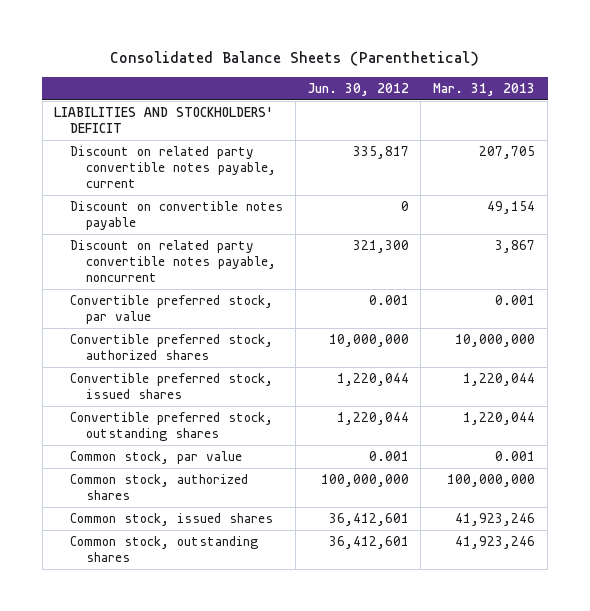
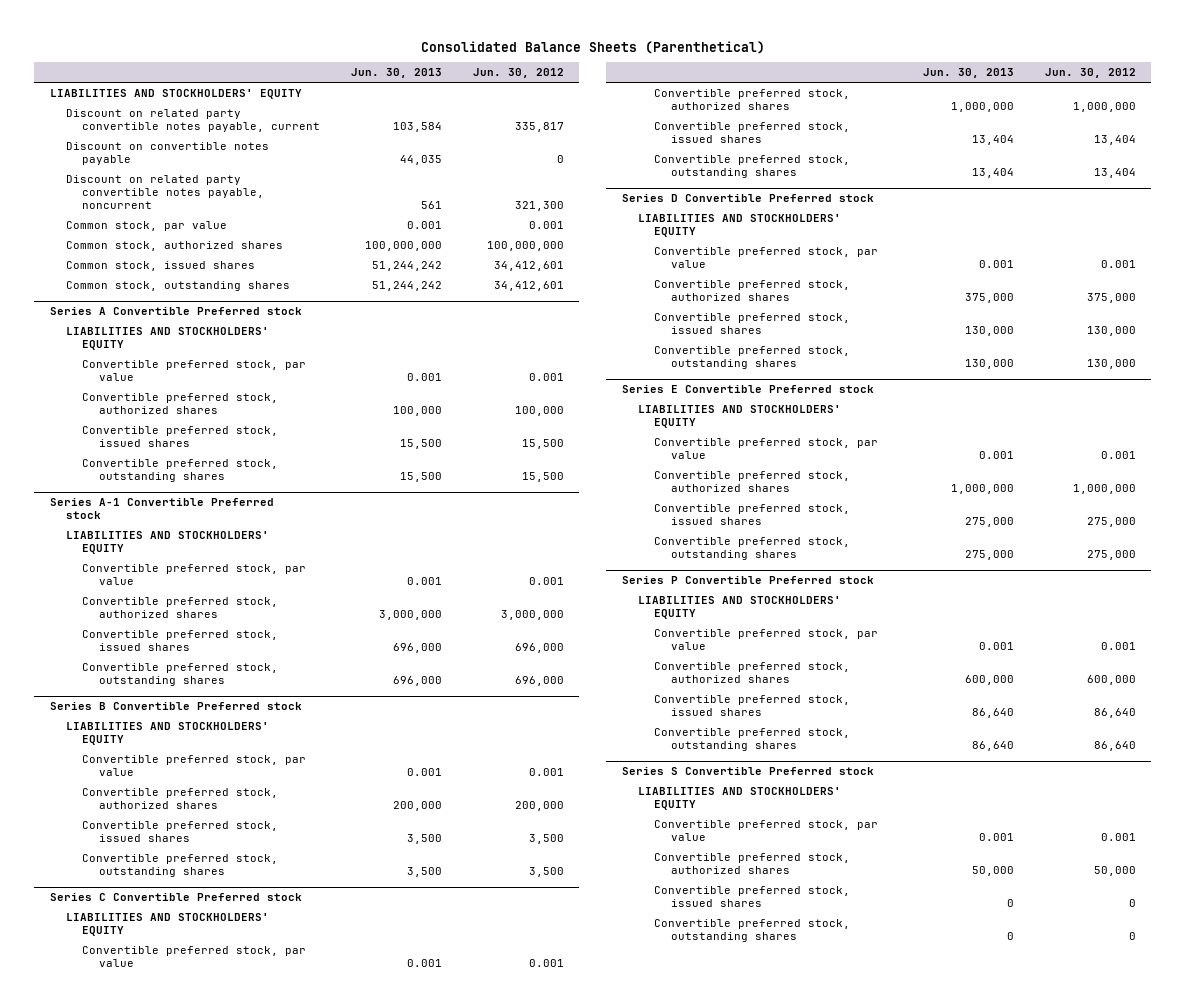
- | Jun. 30, 2012 | Mar. 31, 2013
+ | Jun. 30, 2013 | Jun. 30, 2012
- LIABILITIES AND STOCKHOLDERS' DEFICIT
+ LIABILITIES AND STOCKHOLDERS' EQUITY
- Convertible preferred stock, par value | 0.001 | 0.001
- Convertible preferred stock, authorized shares | 10,000,000 | 10,000,000
- Convertible preferred stock, issued shares | 1,220,044 | 1,220,044
- Convertible preferred stock, outstanding shares | 1,220,044 | 1,220,044
- Common stock, issued shares | 36,412,601 | 41,923,246
- Common stock, outstanding shares | 36,412,601 | 41,923,246
+ Common stock, issued shares | 51,244,242 | 34,412,601
+ Common stock, outstanding shares | 51,244,242 | 34,412,601
+ Series A Convertible Preferred stock
+ LIABILITIES AND STOCKHOLDERS' EQUITY
+ Convertible preferred stock, par value | 0.001 | 0.001
+ Convertible preferred stock, authorized shares | 100,000 | 100,000
+ Convertible preferred stock, issued shares | 15,500 | 15,500
+ Convertible preferred stock, outstanding shares | 15,500 | 15,500
+ Series A-1 Convertible Preferred stock
+ LIABILITIES AND STOCKHOLDERS' EQUITY
+ Convertible preferred stock, par value | 0.001 | 0.001
+ Convertible preferred stock, authorized shares | 3,000,000 | 3,000,000
+ Convertible preferred stock, issued shares | 696,000 | 696,000
+ Convertible preferred stock, outstanding shares | 696,000 | 696,000
+ Series B Convertible Preferred stock
+ LIABILITIES AND STOCKHOLDERS' EQUITY
+ Convertible preferred stock, par value | 0.001 | 0.001
+ Convertible preferred stock, authorized shares | 200,000 | 200,000
+ Convertible preferred stock, issued shares | 3,500 | 3,500
+ Convertible preferred stock, outstanding shares | 3,500 | 3,500
+ Series C Convertible Preferred stock
+ LIABILITIES AND STOCKHOLDERS' EQUITY
+ Convertible preferred stock, par value | 0.001 | 0.001
+ Convertible preferred stock, authorized shares | 1,000,000 | 1,000,000
+ Convertible preferred stock, issued shares | 13,404 | 13,404
+ Convertible preferred stock, outstanding shares | 13,404 | 13,404
+ Series D Convertible Preferred stock
+ LIABILITIES AND STOCKHOLDERS' EQUITY
+ Convertible preferred stock, par value | 0.001 | 0.001
+ Convertible preferred stock, authorized shares | 375,000 | 375,000
+ Convertible preferred stock, issued shares | 130,000 | 130,000
+ Convertible preferred stock, outstanding shares | 130,000 | 130,000
+ Series E Convertible Preferred stock
+ LIABILITIES AND STOCKHOLDERS' EQUITY
+ Convertible preferred stock, par value | 0.001 | 0.001
+ Convertible preferred stock, authorized shares | 1,000,000 | 1,000,000
+ Convertible preferred stock, issued shares | 275,000 | 275,000
+ Convertible preferred stock, outstanding shares | 275,000 | 275,000
+ Series P Convertible Preferred stock
+ LIABILITIES AND STOCKHOLDERS' EQUITY
+ Convertible preferred stock, par value | 0.001 | 0.001
+ Convertible preferred stock, authorized shares | 600,000 | 600,000
+ Convertible preferred stock, issued shares | 86,640 | 86,640
+ Convertible preferred stock, outstanding shares | 86,640 | 86,640
+ Series S Convertible Preferred stock
+ LIABILITIES AND STOCKHOLDERS' EQUITY
+ Convertible preferred stock, par value | 0.001 | 0.001
+ Convertible preferred stock, authorized shares | 50,000 | 50,000
+ Convertible preferred stock, issued shares | 0 | 0
+ Convertible preferred stock, outstanding shares | 0 | 0

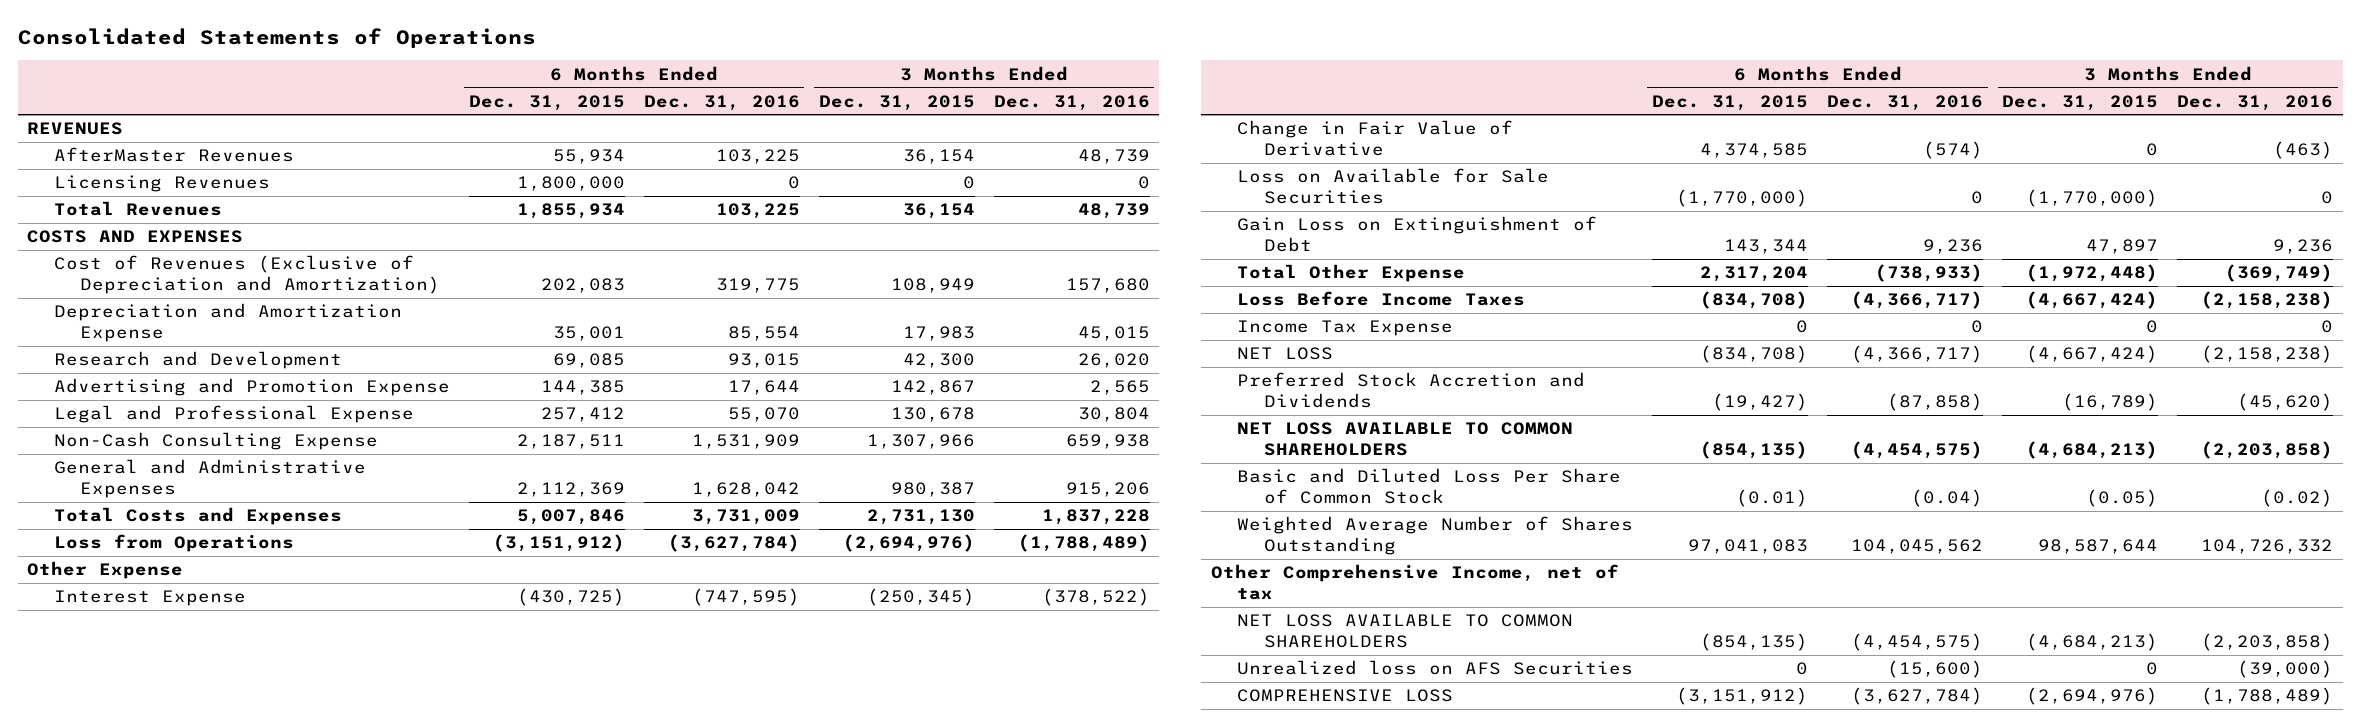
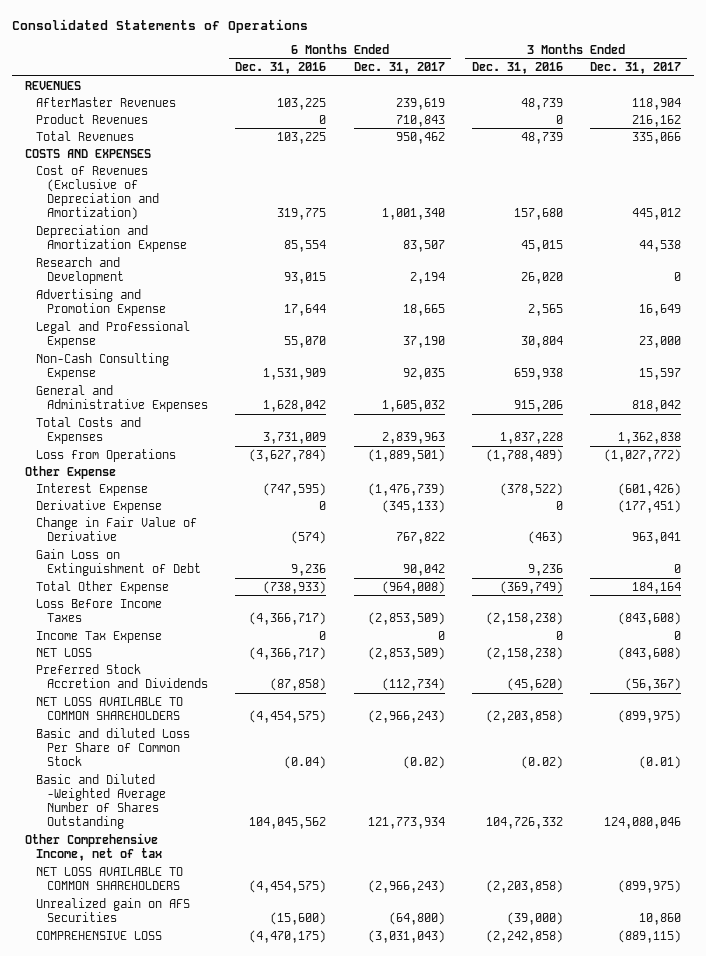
- | 6 Months Ended Dec. 31, 2015 | 6 Months Ended Dec. 31, 2016 | 3 Months Ended Dec. 31, 2015 | 3 Months Ended Dec. 31, 2016
+ | 6 Months Ended Dec. 31, 2016 | 6 Months Ended Dec. 31, 2017 | 3 Months Ended Dec. 31, 2016 | 3 Months Ended Dec. 31, 2017
- Licensing Revenues | 1,800,000 | 0 | 0 | 0
+ Product Revenues | 0 | 710,843 | 0 | 216,162
+ Derivative Expense | 0 | (345,133) | 0 | (177,451)
- Loss on Available for Sale Securities | (1,770,000) | 0 | (1,770,000) | 0
- Basic and Diluted Loss Per Share of Common Stock | (0.01) | (0.04) | (0.05) | (0.02)
- Weighted Average Number of Shares Outstanding | 97,041,083 | 104,045,562 | 98,587,644 | 104,726,332
+ Basic and diluted Loss Per Share of Common Stock | (0.04) | (0.02) | (0.02) | (0.01)
+ Basic and Diluted -Weighted Average Number of Shares Outstanding | 104,045,562 | 121,773,934 | 104,726,332 | 124,080,046
- Unrealized loss on AFS Securities | 0 | (15,600) | 0 | (39,000)
- COMPREHENSIVE LOSS | (3,151,912) | (3,627,784) | (2,694,976) | (1,788,489)
+ Unrealized gain on AFS Securities | (15,600) | (64,800) | (39,000) | 10,860
+ COMPREHENSIVE LOSS | (4,470,175) | (3,031,043) | (2,242,858) | (889,115)

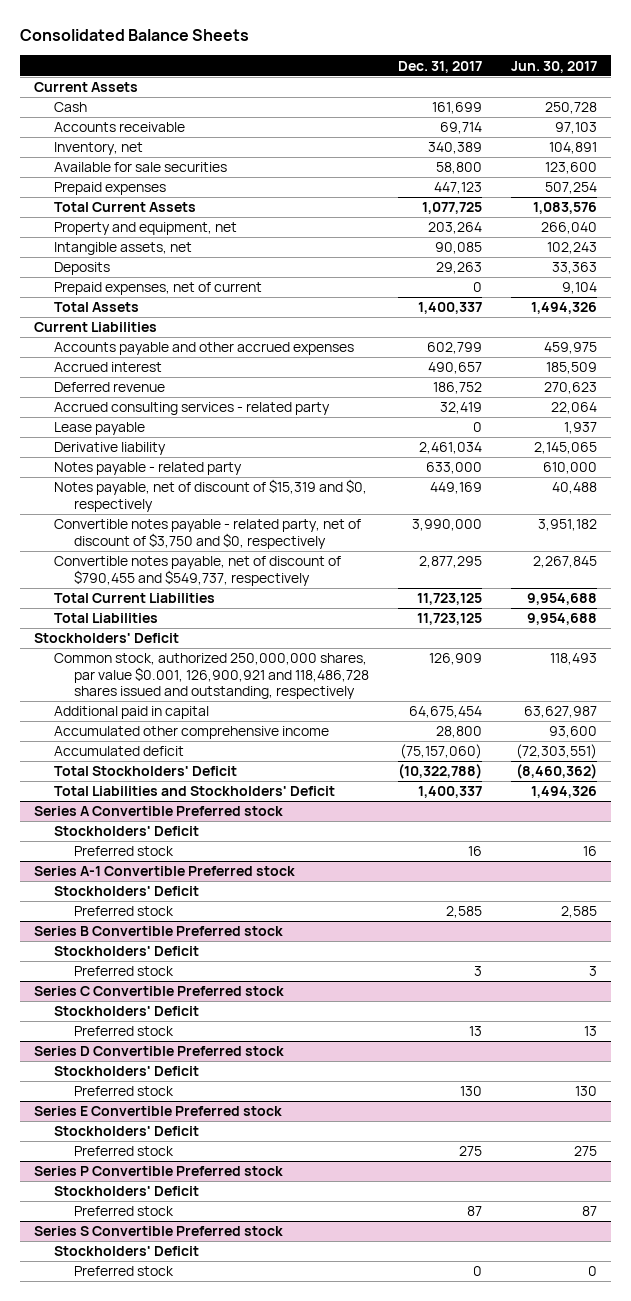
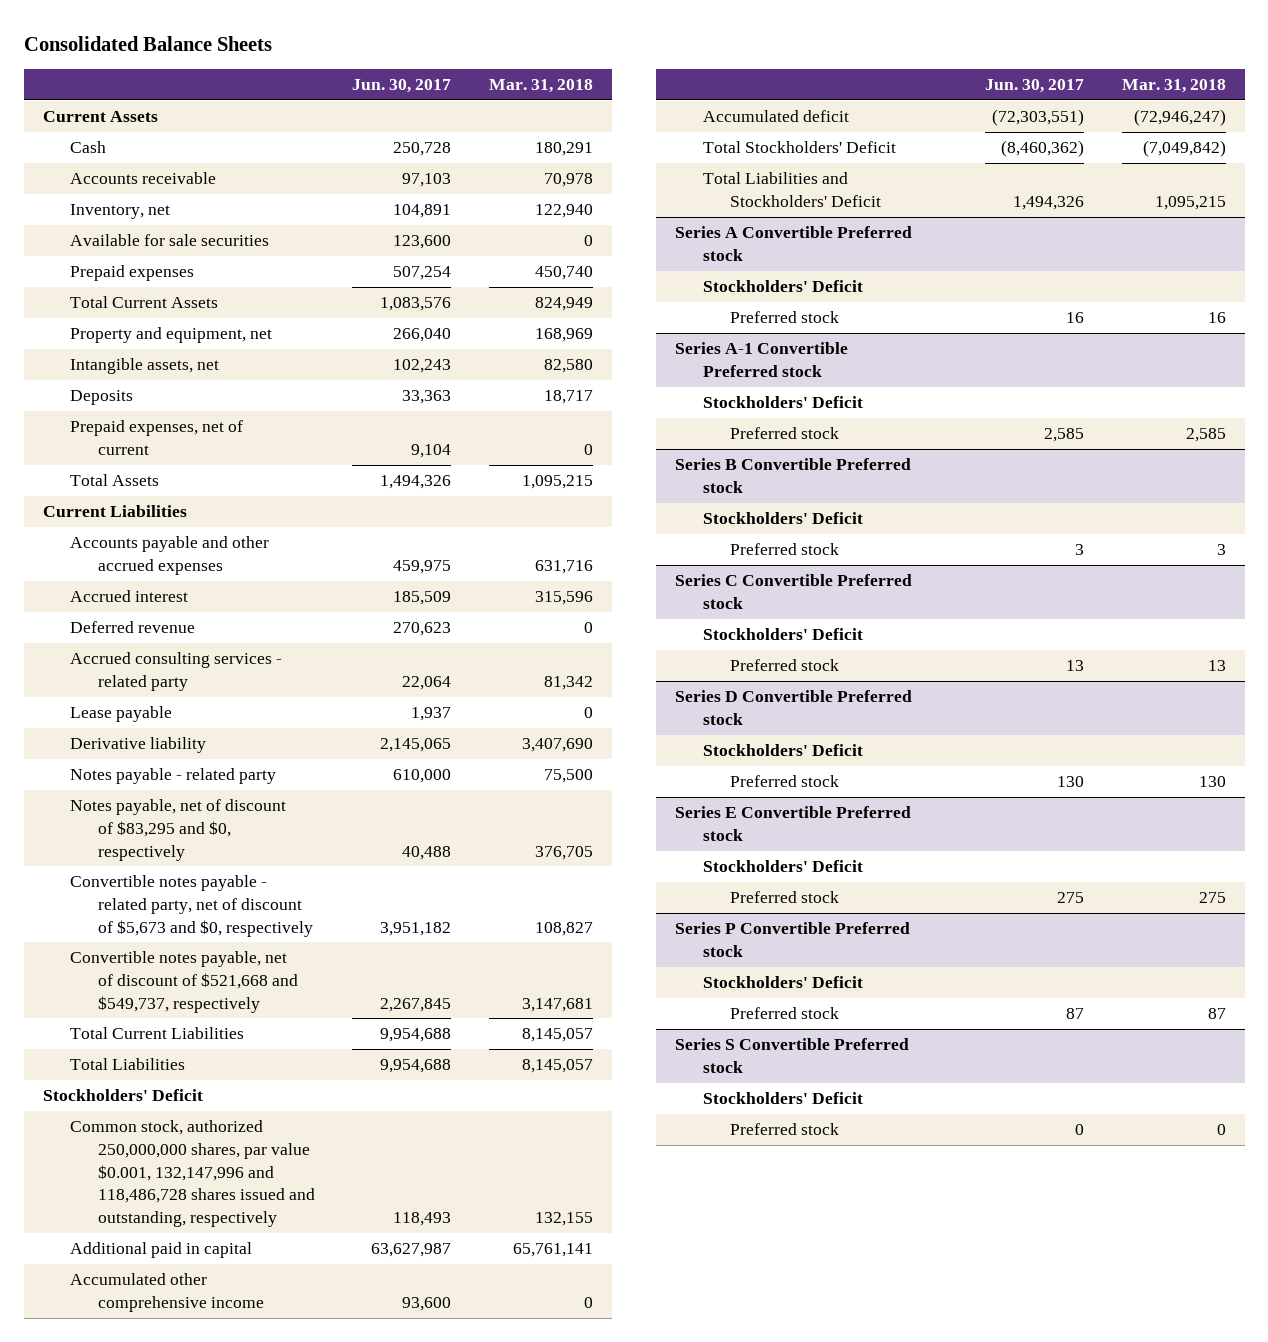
- | Dec. 31, 2017 | Jun. 30, 2017
+ | Jun. 30, 2017 | Mar. 31, 2018
- Notes payable, net of discount of $15,319 and $0, respectively | 449,169 | 40,488
- Convertible notes payable - related party, net of discount of $3,750 and $0, respectively | 3,990,000 | 3,951,182
- Convertible notes payable, net of discount of $790,455 and $549,737, respectively | 2,877,295 | 2,267,845
+ Notes payable, net of discount of $83,295 and $0, respectively | 40,488 | 376,705
+ Convertible notes payable - related party, net of discount of $5,673 and $0, respectively | 3,951,182 | 108,827
+ Convertible notes payable, net of discount of $521,668 and $549,737, respectively | 2,267,845 | 3,147,681
- Common stock, authorized 250,000,000 shares, par value $0.001, 126,900,921 and 118,486,728 shares issued and outstanding, respectively | 126,909 | 118,493
+ Common stock, authorized 250,000,000 shares, par value $0.001, 132,147,996 and 118,486,728 shares issued and outstanding, respectively | 118,493 | 132,155

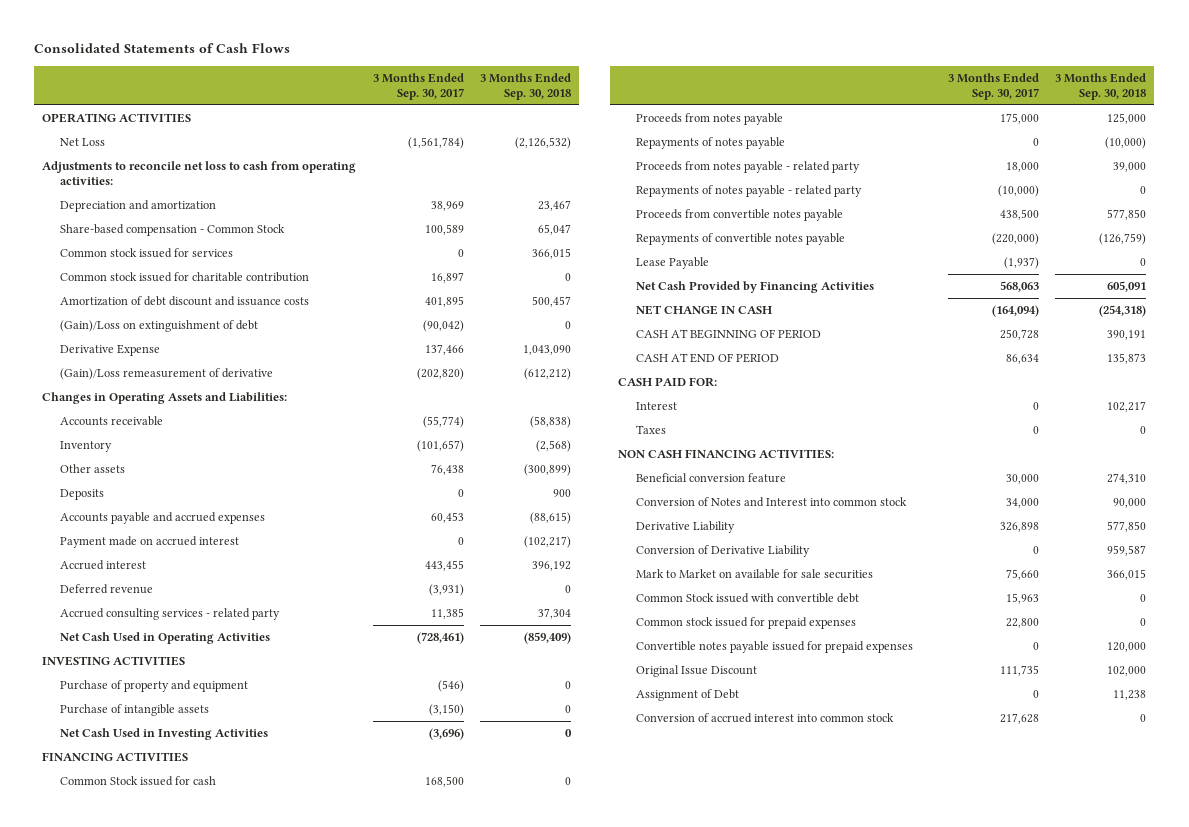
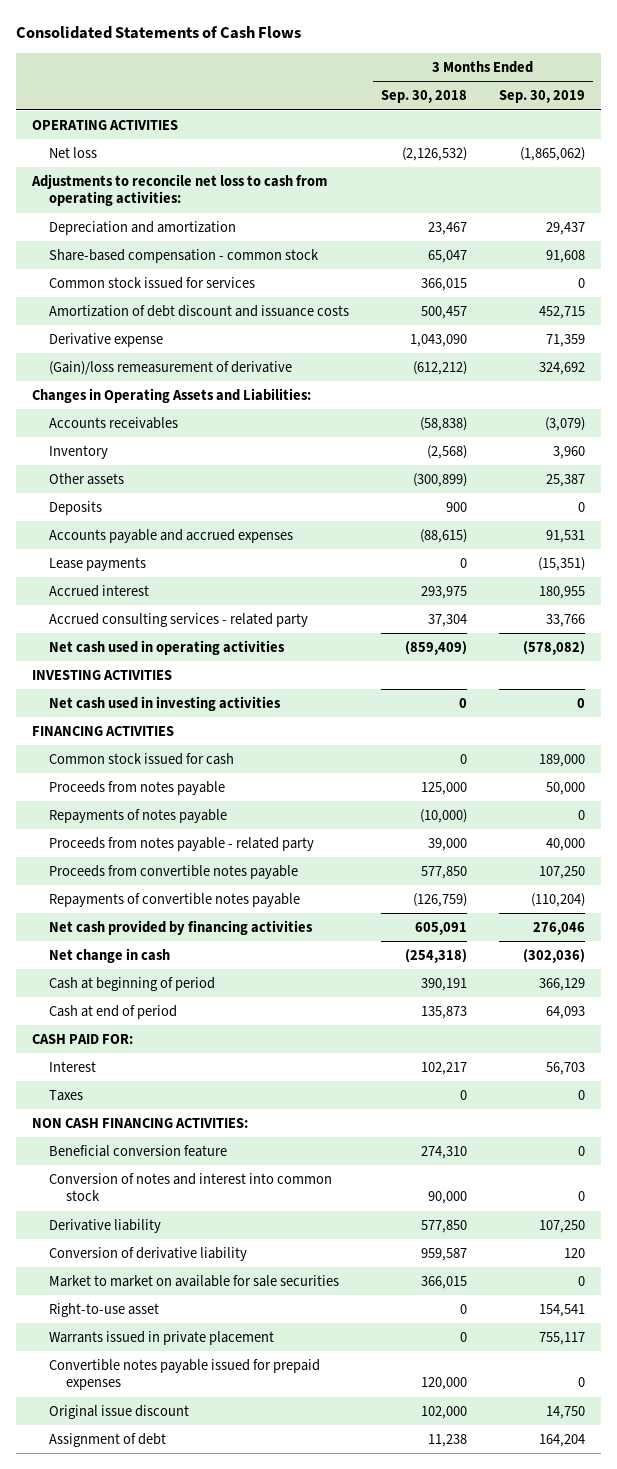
- | 3 Months Ended Sep. 30, 2017 | 3 Months Ended Sep. 30, 2018
+ | 3 Months Ended Sep. 30, 2018 | 3 Months Ended Sep. 30, 2019
- Net Loss | (1,561,784) | (2,126,532)
+ Net loss | (2,126,532) | (1,865,062)
- Share-based compensation - Common Stock | 100,589 | 65,047
+ Share-based compensation - common stock | 65,047 | 91,608
- Common stock issued for charitable contribution | 16,897 | 0
- (Gain)/Loss on extinguishment of debt | (90,042) | 0
- Derivative Expense | 137,466 | 1,043,090
- (Gain)/Loss remeasurement of derivative | (202,820) | (612,212)
+ Derivative expense | 1,043,090 | 71,359
+ (Gain)/loss remeasurement of derivative | (612,212) | 324,692
- Accounts receivable | (55,774) | (58,838)
+ Accounts receivables | (58,838) | (3,079)
- Payment made on accrued interest | 0 | (102,217)
- Accrued interest | 443,455 | 396,192
- Deferred revenue | (3,931) | 0
+ Lease payments | 0 | (15,351)
+ Accrued interest | 293,975 | 180,955
- Net Cash Used in Operating Activities | (728,461) | (859,409)
+ Net cash used in operating activities | (859,409) | (578,082)
- Purchase of property and equipment | (546) | 0
- Purchase of intangible assets | (3,150) | 0
- Net Cash Used in Investing Activities | (3,696) | 0
+ Net cash used in investing activities | 0 | 0
- Common Stock issued for cash | 168,500 | 0
+ Common stock issued for cash | 0 | 189,000
- Repayments of notes payable - related party | (10,000) | 0
- Lease Payable | (1,937) | 0
- Net Cash Provided by Financing Activities | 568,063 | 605,091
- NET CHANGE IN CASH | (164,094) | (254,318)
- CASH AT BEGINNING OF PERIOD | 250,728 | 390,191
- CASH AT END OF PERIOD | 86,634 | 135,873
+ Net cash provided by financing activities | 605,091 | 276,046
+ Net change in cash | (254,318) | (302,036)
+ Cash at beginning of period | 390,191 | 366,129
+ Cash at end of period | 135,873 | 64,093
- Conversion of Notes and Interest into common stock | 34,000 | 90,000
- Derivative Liability | 326,898 | 577,850
- Conversion of Derivative Liability | 0 | 959,587
- Mark to Market on available for sale securities | 75,660 | 366,015
- Common Stock issued with convertible debt | 15,963 | 0
- Common stock issued for prepaid expenses | 22,800 | 0
+ Conversion of notes and interest into common stock | 90,000 | 0
+ Derivative liability | 577,850 | 107,250
+ Conversion of derivative liability | 959,587 | 120
+ Market to market on available for sale securities | 366,015 | 0
+ Right-to-use asset | 0 | 154,541
+ Warrants issued in private placement | 0 | 755,117
- Original Issue Discount | 111,735 | 102,000
- Assignment of Debt | 0 | 11,238
- Conversion of accrued interest into common stock | 217,628 | 0
+ Original issue discount | 102,000 | 14,750
+ Assignment of debt | 11,238 | 164,204

